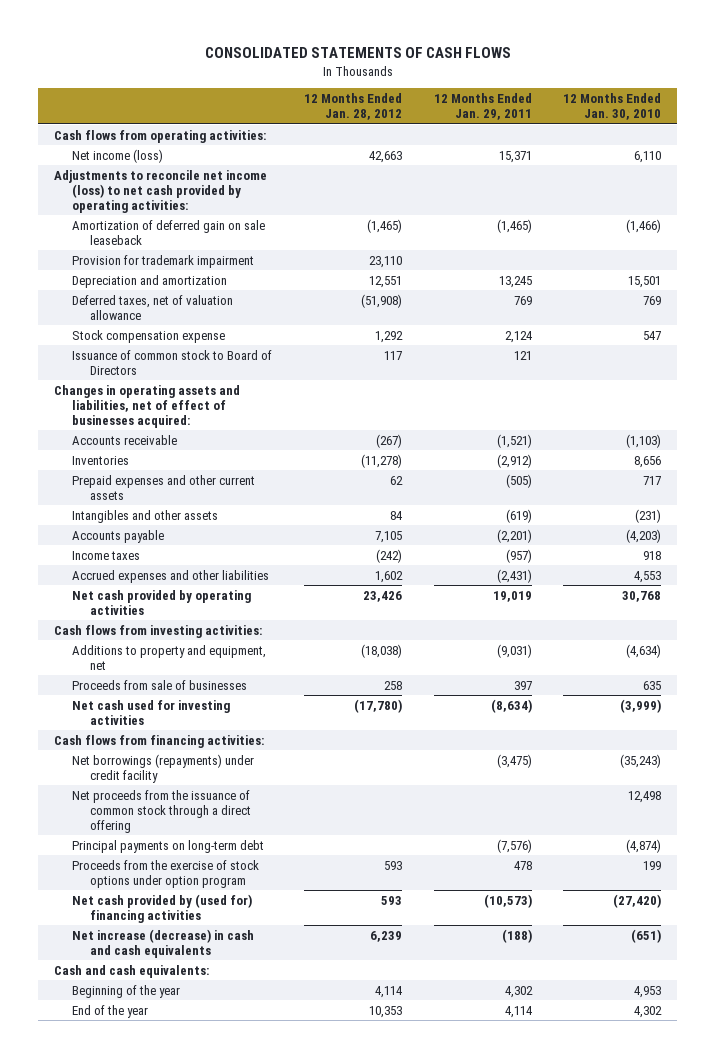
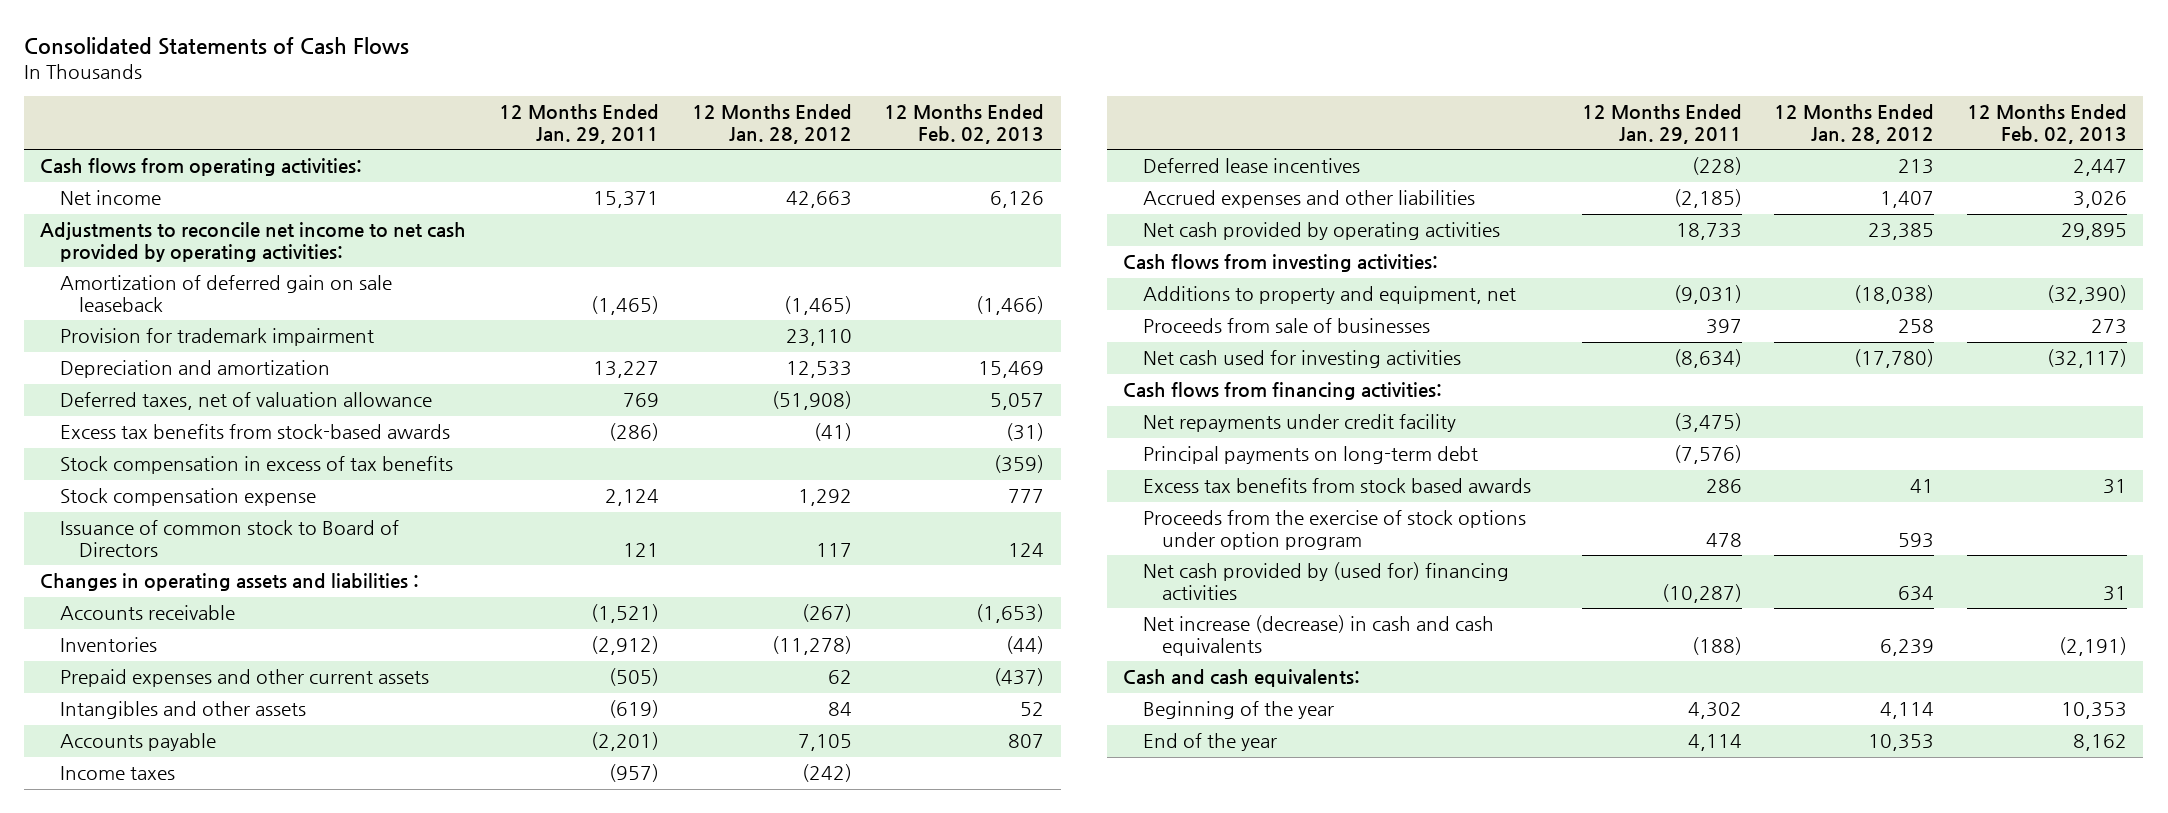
- CONSOLIDATED STATEMENTS OF CASH FLOWS
+ Consolidated Statements of Cash Flows
- | 12 Months Ended Jan. 28, 2012 | 12 Months Ended Jan. 29, 2011 | 12 Months Ended Jan. 30, 2010
+ | 12 Months Ended Jan. 29, 2011 | 12 Months Ended Jan. 28, 2012 | 12 Months Ended Feb. 02, 2013
- Net income (loss) | 42,663 | 15,371 | 6,110
- Adjustments to reconcile net income (loss) to net cash provided by operating activities:
+ Net income | 15,371 | 42,663 | 6,126
+ Adjustments to reconcile net income to net cash provided by operating activities:
- Depreciation and amortization | 12,551 | 13,245 | 15,501
+ Depreciation and amortization | 13,227 | 12,533 | 15,469
+ Excess tax benefits from stock-based awards | (286) | (41) | (31)
+ Stock compensation in excess of tax benefits | | | (359)
- Changes in operating assets and liabilities, net of effect of businesses acquired:
+ Changes in operating assets and liabilities :
- Accrued expenses and other liabilities | 1,602 | (2,431) | 4,553
- Net cash provided by operating activities | 23,426 | 19,019 | 30,768
+ Deferred lease incentives | (228) | 213 | 2,447
+ Accrued expenses and other liabilities | (2,185) | 1,407 | 3,026
+ Net cash provided by operating activities | 18,733 | 23,385 | 29,895
- Net borrowings (repayments) under credit facility | | (3,475) | (35,243)
- Net proceeds from the issuance of common stock through a direct offering | | | 12,498
+ Net repayments under credit facility | (3,475) | |
+ Excess tax benefits from stock based awards | 286 | 41 | 31
- Net cash provided by (used for) financing activities | 593 | (10,573) | (27,420)
+ Net cash provided by (used for) financing activities | (10,287) | 634 | 31

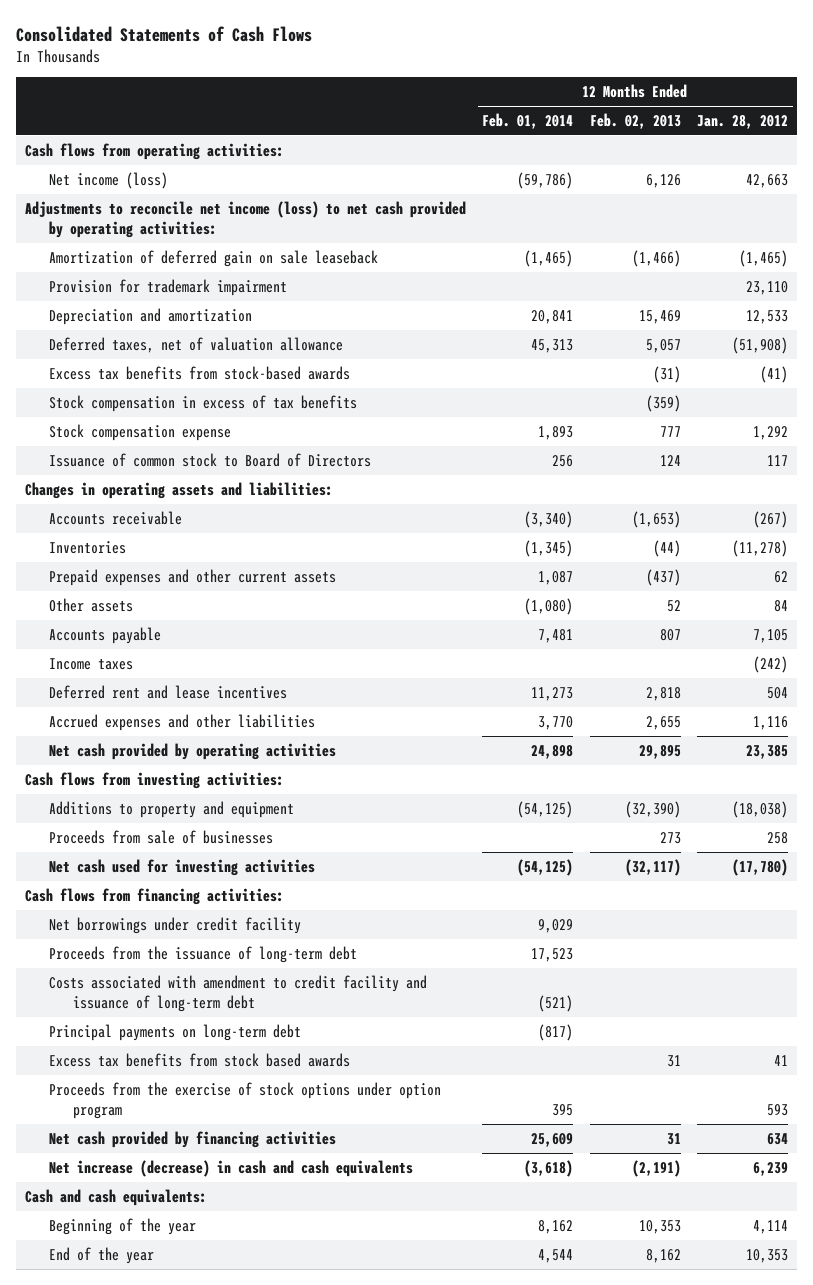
- | 12 Months Ended Jan. 29, 2011 | 12 Months Ended Jan. 28, 2012 | 12 Months Ended Feb. 02, 2013
+ | 12 Months Ended Feb. 01, 2014 | 12 Months Ended Feb. 02, 2013 | 12 Months Ended Jan. 28, 2012
- Net income | 15,371 | 42,663 | 6,126
- Adjustments to reconcile net income to net cash provided by operating activities:
+ Net income (loss) | (59,786) | 6,126 | 42,663
+ Adjustments to reconcile net income (loss) to net cash provided by operating activities:
- Changes in operating assets and liabilities :
+ Changes in operating assets and liabilities:
- Intangibles and other assets | (619) | 84 | 52
+ Other assets | (1,080) | 52 | 84
- Deferred lease incentives | (228) | 213 | 2,447
- Accrued expenses and other liabilities | (2,185) | 1,407 | 3,026
+ Deferred rent and lease incentives | 11,273 | 2,818 | 504
+ Accrued expenses and other liabilities | 3,770 | 2,655 | 1,116
- Additions to property and equipment, net | (9,031) | (18,038) | (32,390)
+ Additions to property and equipment | (54,125) | (32,390) | (18,038)
- Net repayments under credit facility | (3,475) | |
+ Net borrowings under credit facility | 9,029 | |
+ Proceeds from the issuance of long-term debt | 17,523 | |
+ Costs associated with amendment to credit facility and issuance of long-term debt | (521) | |
- Net cash provided by (used for) financing activities | (10,287) | 634 | 31
+ Net cash provided by financing activities | 25,609 | 31 | 634

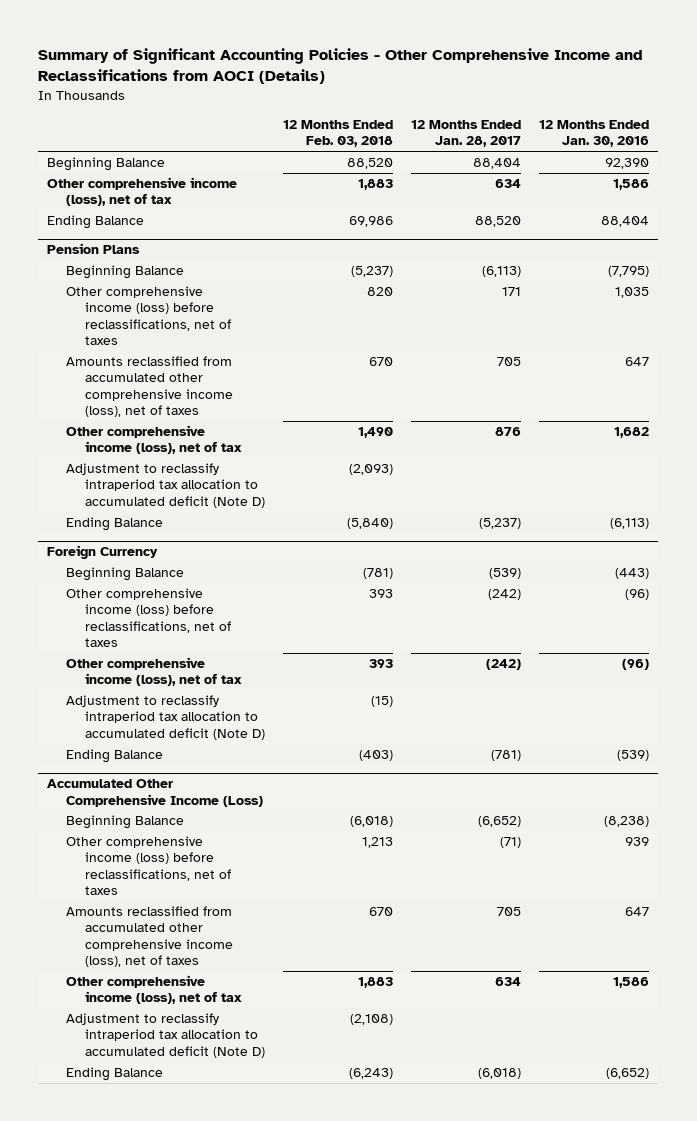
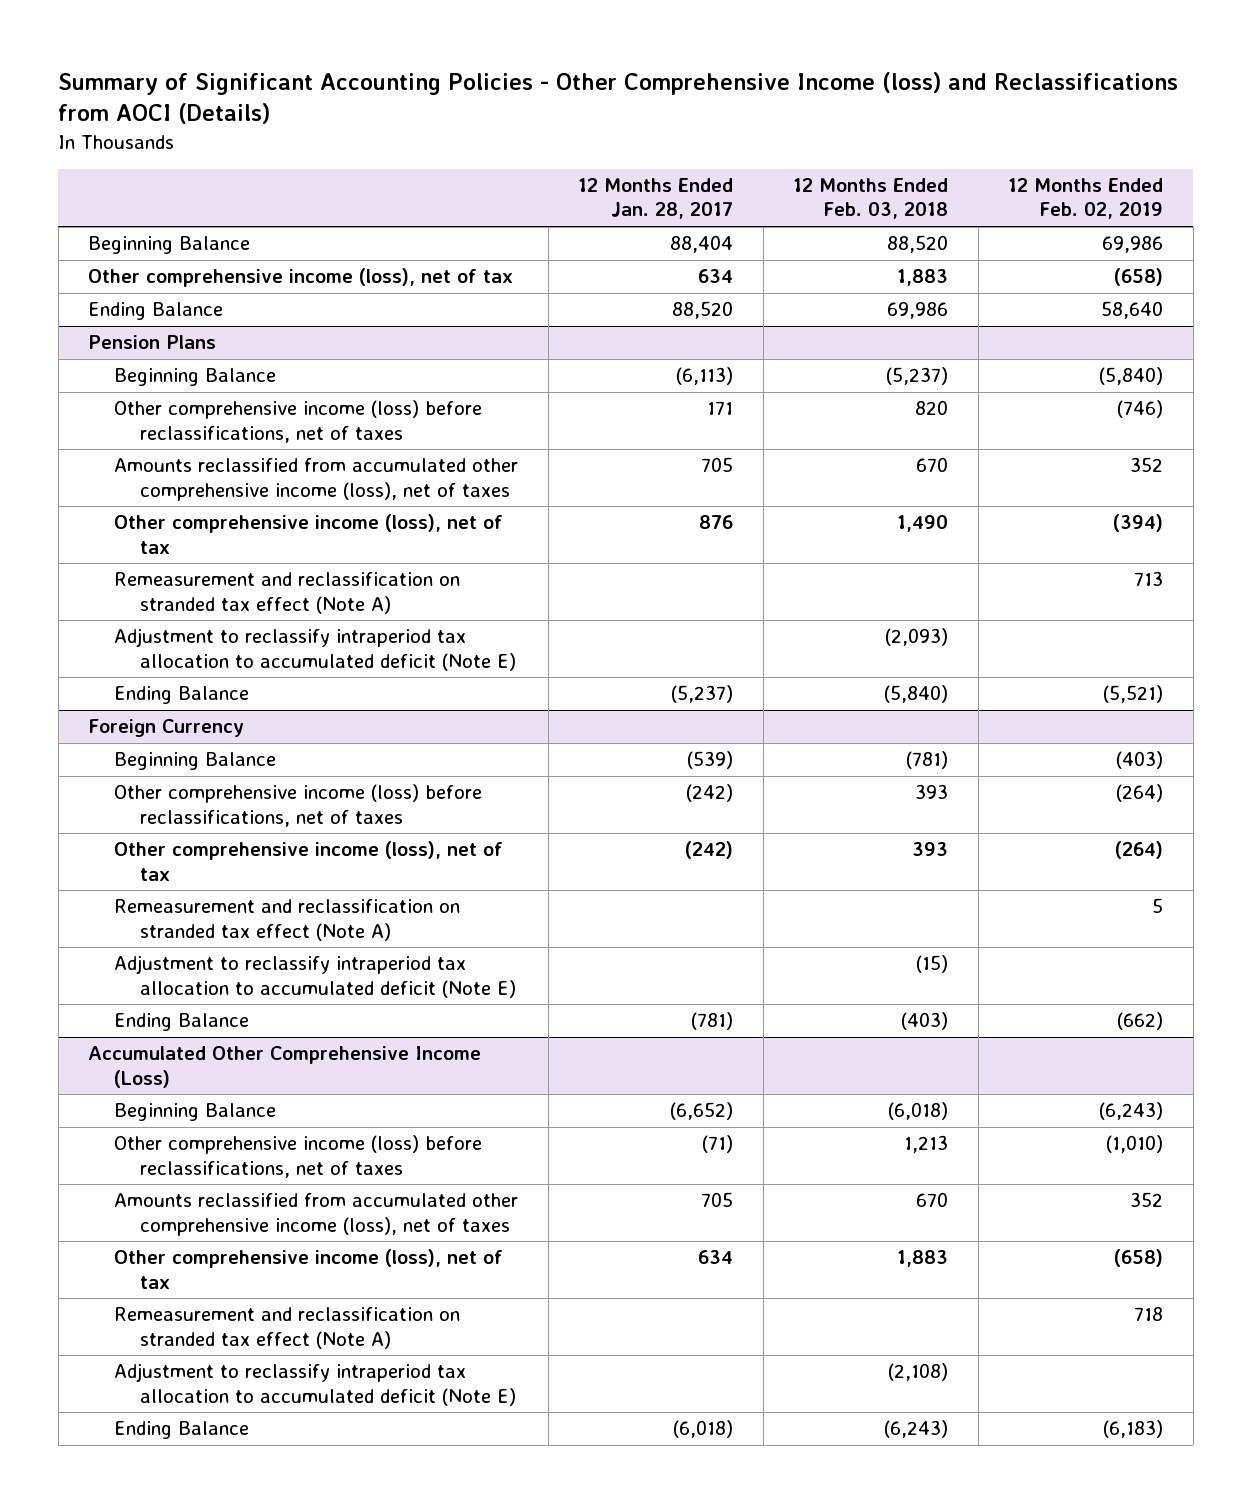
- Summary of Significant Accounting Policies - Other Comprehensive Income and Reclassifications from AOCI (Details)
+ Summary of Significant Accounting Policies - Other Comprehensive Income (loss) and Reclassifications from AOCI (Details)
- | 12 Months Ended Feb. 03, 2018 | 12 Months Ended Jan. 28, 2017 | 12 Months Ended Jan. 30, 2016
+ | 12 Months Ended Jan. 28, 2017 | 12 Months Ended Feb. 03, 2018 | 12 Months Ended Feb. 02, 2019
@ Pension Plans
- Adjustment to reclassify intraperiod tax allocation to accumulated deficit (Note D) | (2,093) | |
+ Remeasurement and reclassification on stranded tax effect (Note A) | | | 713
+ Adjustment to reclassify intraperiod tax allocation to accumulated deficit (Note E) | | (2,093) |
@ Foreign Currency
- Adjustment to reclassify intraperiod tax allocation to accumulated deficit (Note D) | (15) | |
+ Remeasurement and reclassification on stranded tax effect (Note A) | | | 5
+ Adjustment to reclassify intraperiod tax allocation to accumulated deficit (Note E) | | (15) |
@ Accumulated Other Comprehensive Income (Loss)
- Adjustment to reclassify intraperiod tax allocation to accumulated deficit (Note D) | (2,108) | |
+ Remeasurement and reclassification on stranded tax effect (Note A) | | | 718
+ Adjustment to reclassify intraperiod tax allocation to accumulated deficit (Note E) | | (2,108) |

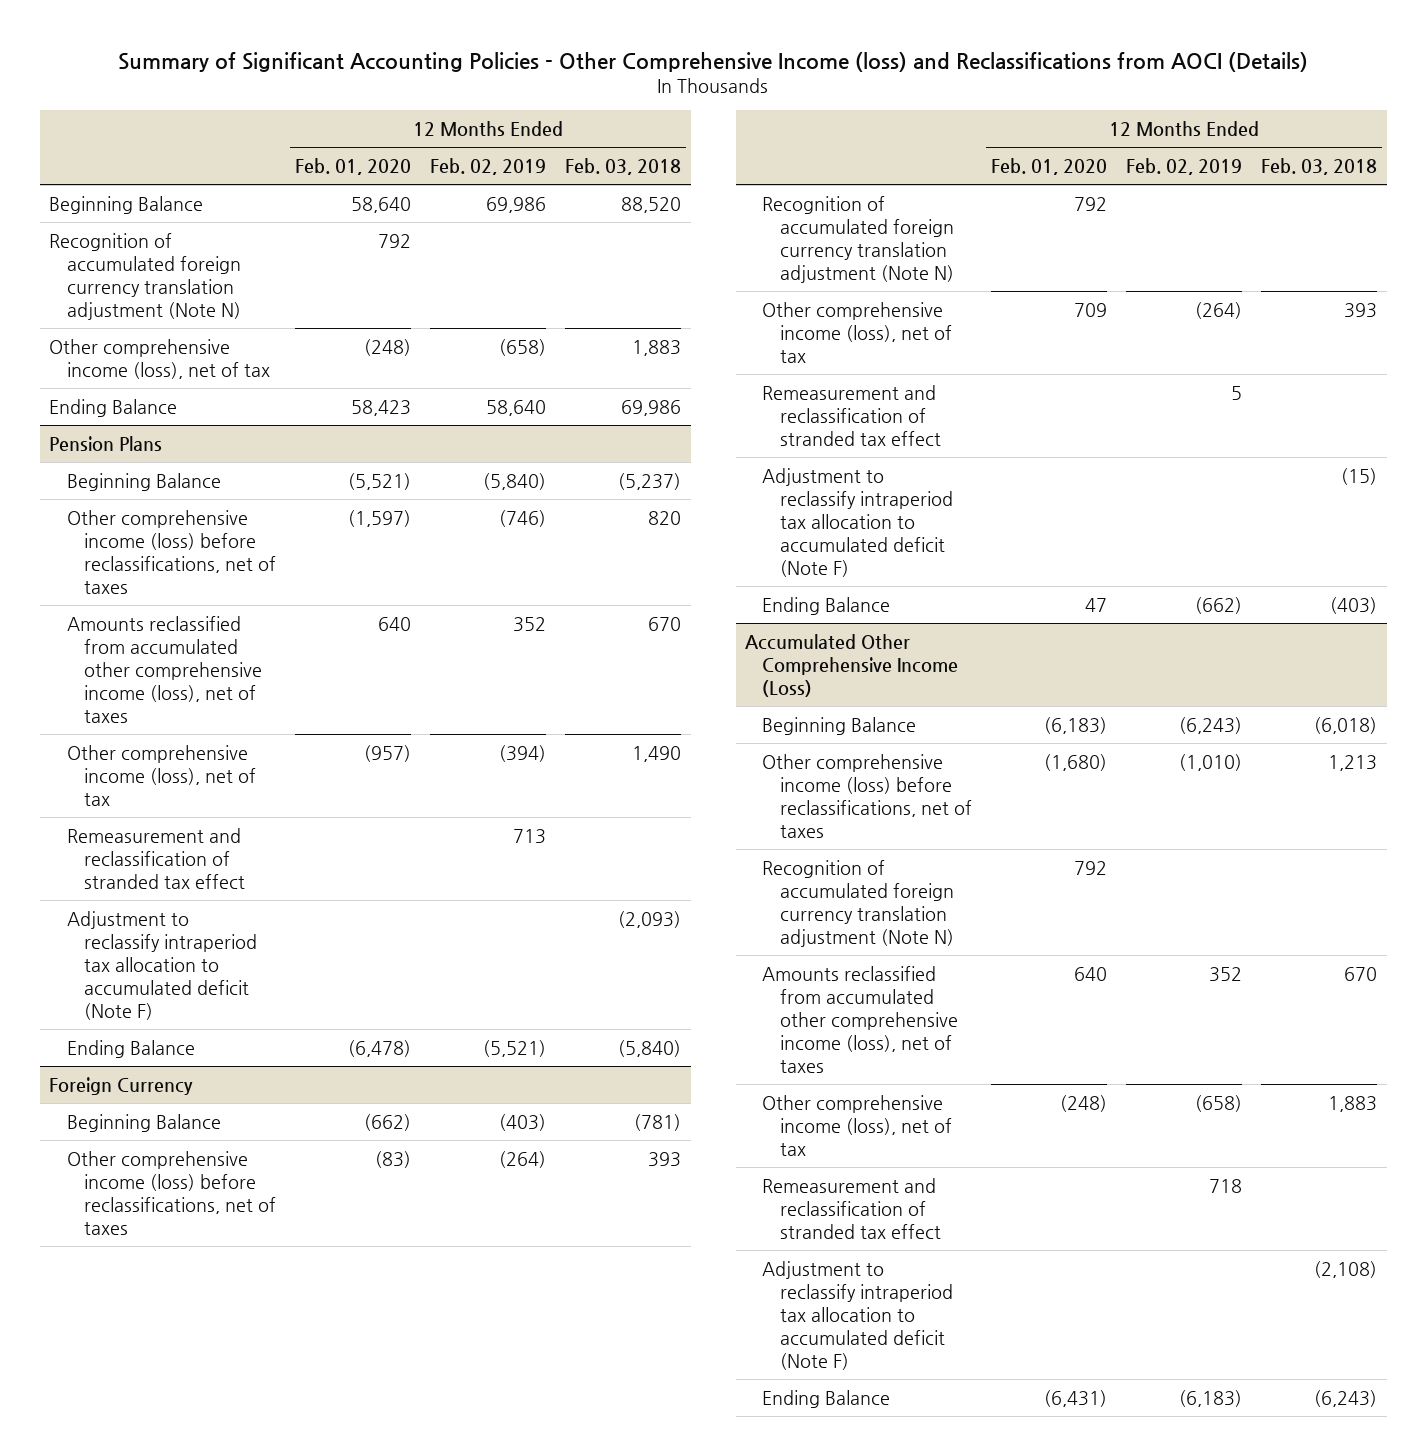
- | 12 Months Ended Jan. 28, 2017 | 12 Months Ended Feb. 03, 2018 | 12 Months Ended Feb. 02, 2019
+ | 12 Months Ended Feb. 01, 2020 | 12 Months Ended Feb. 02, 2019 | 12 Months Ended Feb. 03, 2018
+ Recognition of accumulated foreign currency translation adjustment (Note N) | 792 | |
@ Pension Plans
- Remeasurement and reclassification on stranded tax effect (Note A) | | | 713
- Adjustment to reclassify intraperiod tax allocation to accumulated deficit (Note E) | | (2,093) |
+ Remeasurement and reclassification of stranded tax effect | | 713 |
+ Adjustment to reclassify intraperiod tax allocation to accumulated deficit (Note F) | | | (2,093)
@ Foreign Currency
+ Recognition of accumulated foreign currency translation adjustment (Note N) | 792 | |
- Remeasurement and reclassification on stranded tax effect (Note A) | | | 5
- Adjustment to reclassify intraperiod tax allocation to accumulated deficit (Note E) | | (15) |
+ Remeasurement and reclassification of stranded tax effect | | 5 |
+ Adjustment to reclassify intraperiod tax allocation to accumulated deficit (Note F) | | | (15)
@ Accumulated Other Comprehensive Income (Loss)
+ Recognition of accumulated foreign currency translation adjustment (Note N) | 792 | |
- Remeasurement and reclassification on stranded tax effect (Note A) | | | 718
- Adjustment to reclassify intraperiod tax allocation to accumulated deficit (Note E) | | (2,108) |
+ Remeasurement and reclassification of stranded tax effect | | 718 |
+ Adjustment to reclassify intraperiod tax allocation to accumulated deficit (Note F) | | | (2,108)

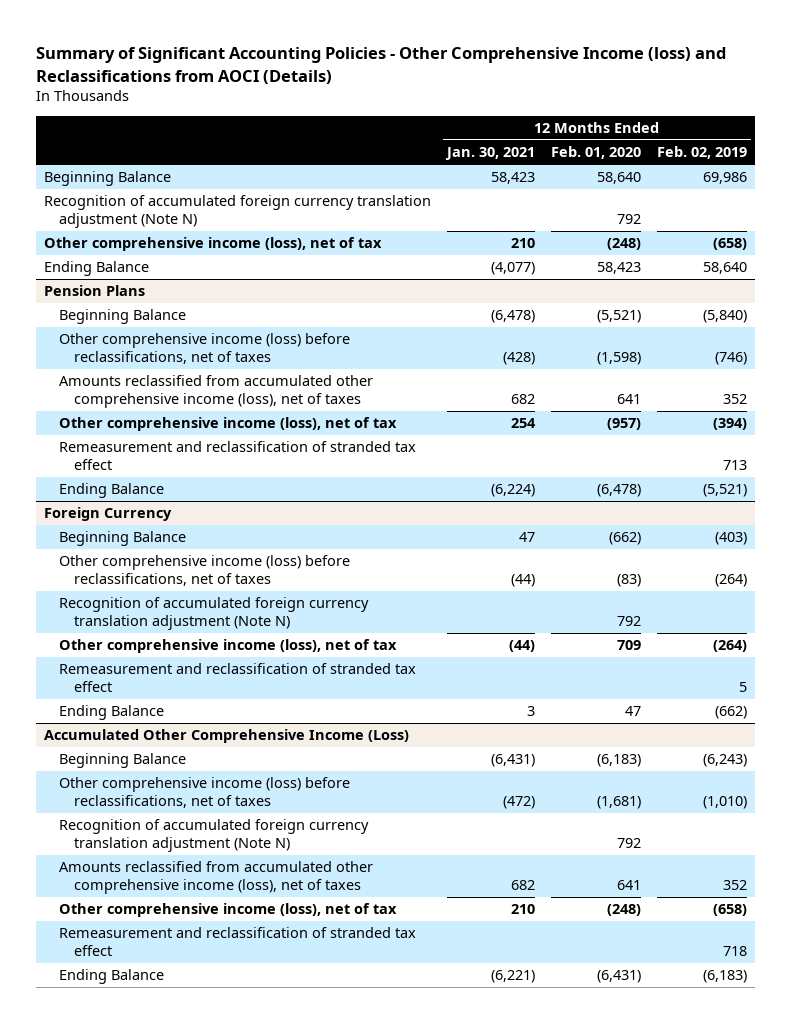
- | 12 Months Ended Feb. 01, 2020 | 12 Months Ended Feb. 02, 2019 | 12 Months Ended Feb. 03, 2018
+ | 12 Months Ended Jan. 30, 2021 | 12 Months Ended Feb. 01, 2020 | 12 Months Ended Feb. 02, 2019
@ Pension Plans
- Other comprehensive income (loss) before reclassifications, net of taxes | (1,597) | (746) | 820
- Amounts reclassified from accumulated other comprehensive income (loss), net of taxes | 640 | 352 | 670
+ Other comprehensive income (loss) before reclassifications, net of taxes | (428) | (1,598) | (746)
+ Amounts reclassified from accumulated other comprehensive income (loss), net of taxes | 682 | 641 | 352
- Adjustment to reclassify intraperiod tax allocation to accumulated deficit (Note F) | | | (2,093)
@ Foreign Currency
- Adjustment to reclassify intraperiod tax allocation to accumulated deficit (Note F) | | | (15)
@ Accumulated Other Comprehensive Income (Loss)
- Other comprehensive income (loss) before reclassifications, net of taxes | (1,680) | (1,010) | 1,213
+ Other comprehensive income (loss) before reclassifications, net of taxes | (472) | (1,681) | (1,010)
- Amounts reclassified from accumulated other comprehensive income (loss), net of taxes | 640 | 352 | 670
+ Amounts reclassified from accumulated other comprehensive income (loss), net of taxes | 682 | 641 | 352
- Adjustment to reclassify intraperiod tax allocation to accumulated deficit (Note F) | | | (2,108)

